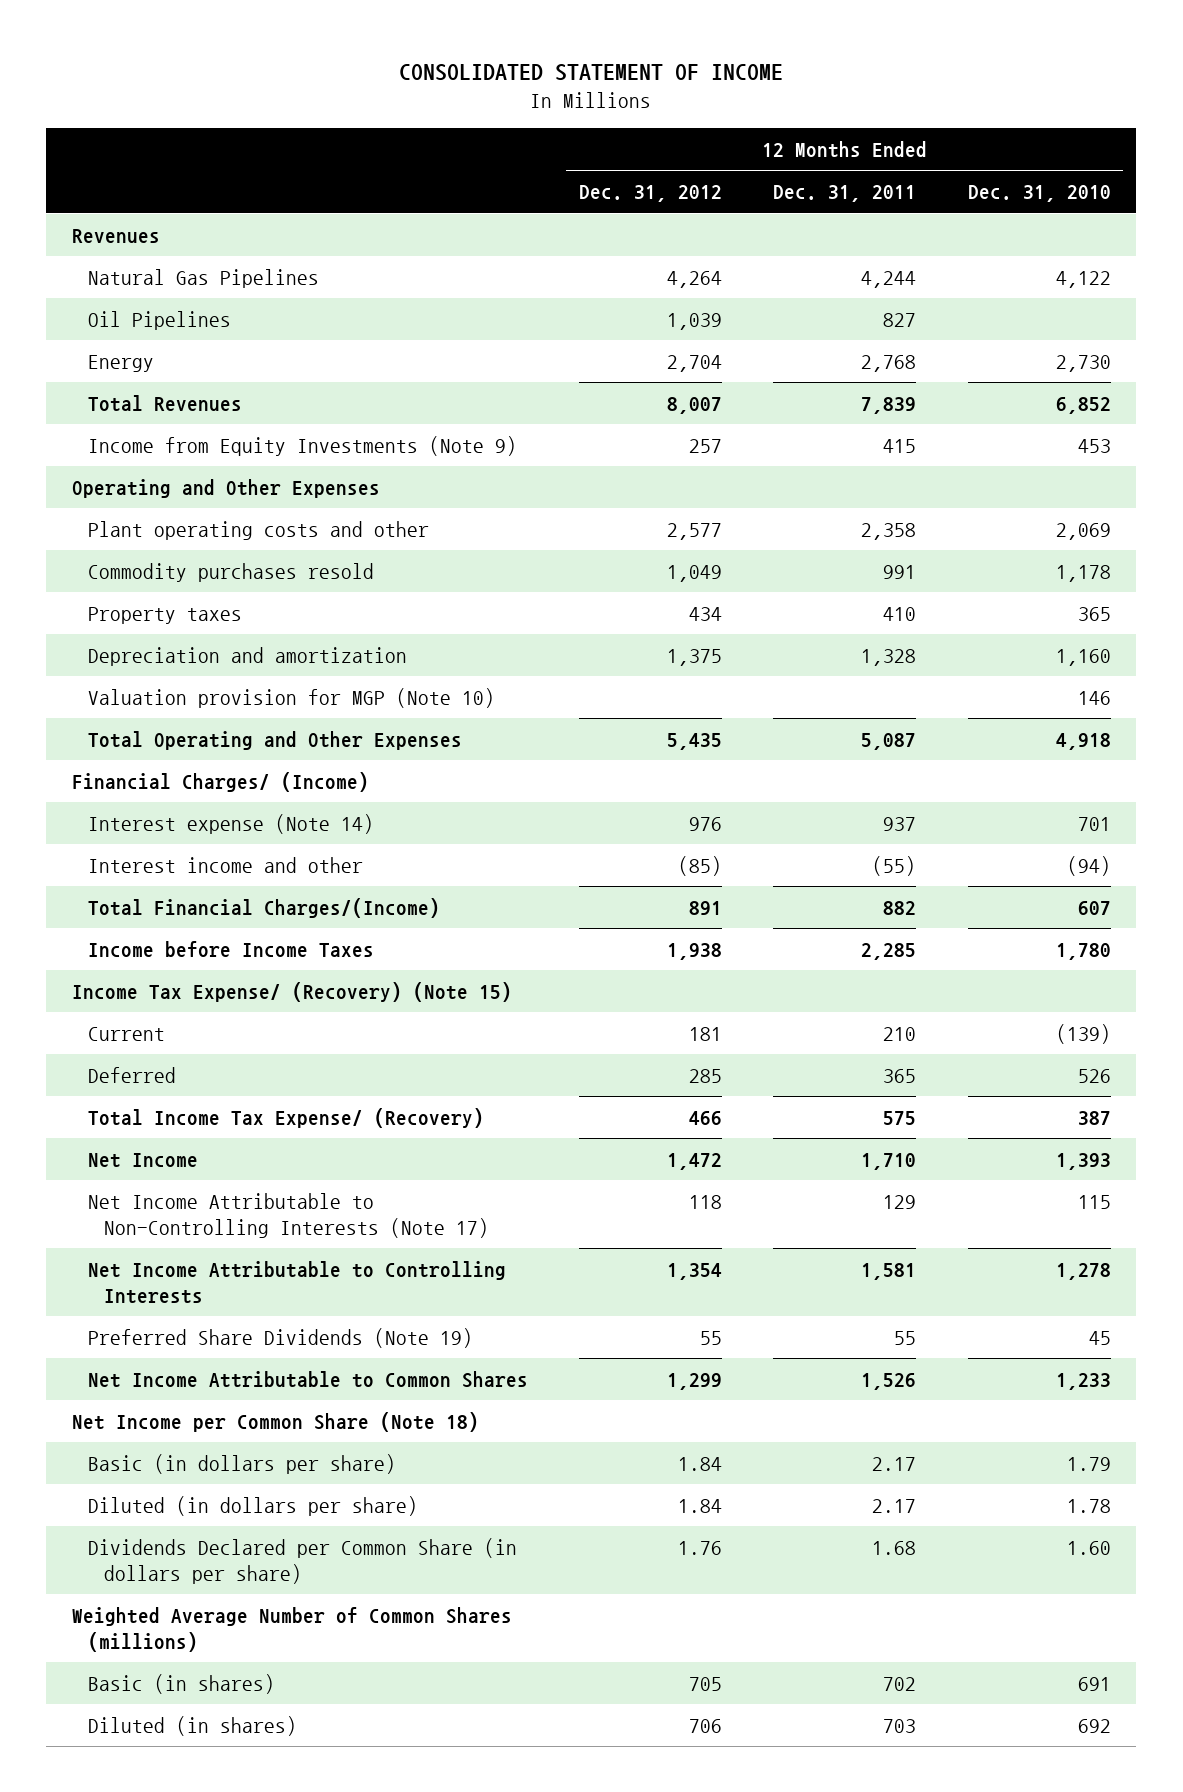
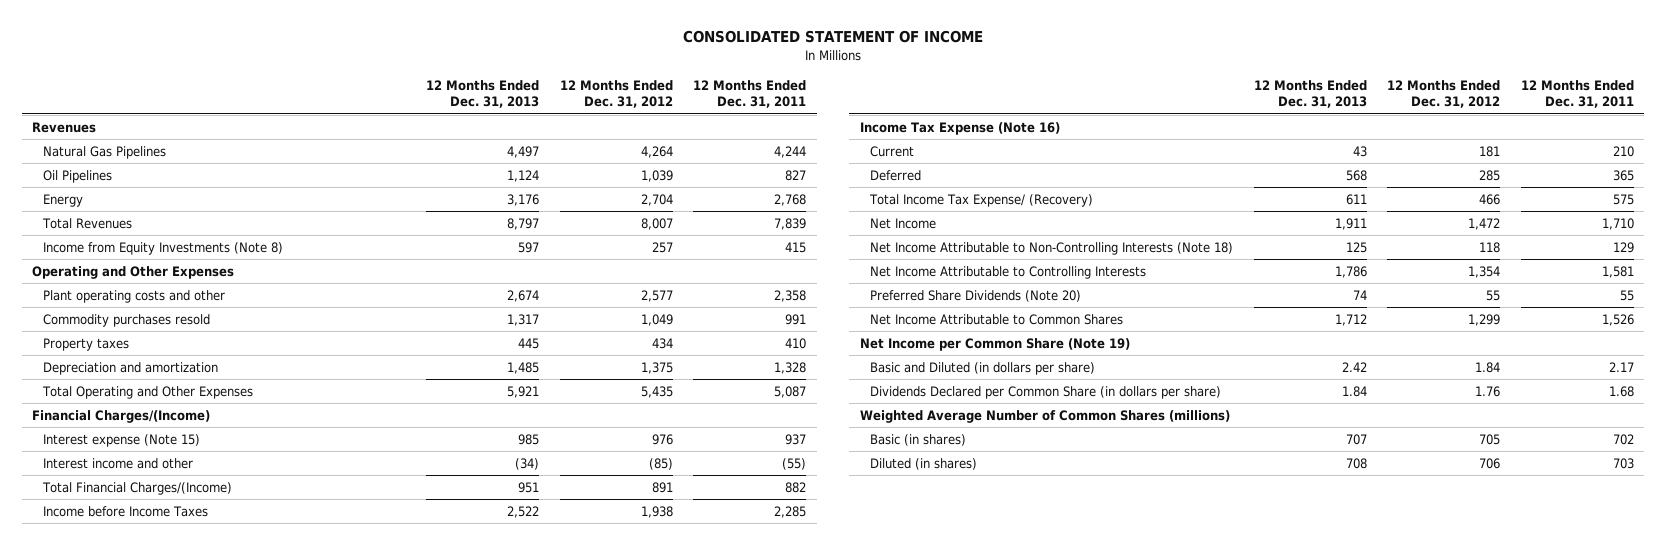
- | 12 Months Ended Dec. 31, 2012 | 12 Months Ended Dec. 31, 2011 | 12 Months Ended Dec. 31, 2010
+ | 12 Months Ended Dec. 31, 2013 | 12 Months Ended Dec. 31, 2012 | 12 Months Ended Dec. 31, 2011
- Income from Equity Investments (Note 9) | 257 | 415 | 453
+ Income from Equity Investments (Note 8) | 597 | 257 | 415
- Valuation provision for MGP (Note 10) | | | 146
- Financial Charges/ (Income)
- Interest expense (Note 14) | 976 | 937 | 701
+ Financial Charges/(Income)
+ Interest expense (Note 15) | 985 | 976 | 937
- Income Tax Expense/ (Recovery) (Note 15)
+ Income Tax Expense (Note 16)
- Net Income Attributable to Non-Controlling Interests (Note 17) | 118 | 129 | 115
+ Net Income Attributable to Non-Controlling Interests (Note 18) | 125 | 118 | 129
- Preferred Share Dividends (Note 19) | 55 | 55 | 45
+ Preferred Share Dividends (Note 20) | 74 | 55 | 55
- Net Income per Common Share (Note 18)
- Basic (in dollars per share) | 1.84 | 2.17 | 1.79
- Diluted (in dollars per share) | 1.84 | 2.17 | 1.78
+ Net Income per Common Share (Note 19)
+ Basic and Diluted (in dollars per share) | 2.42 | 1.84 | 2.17

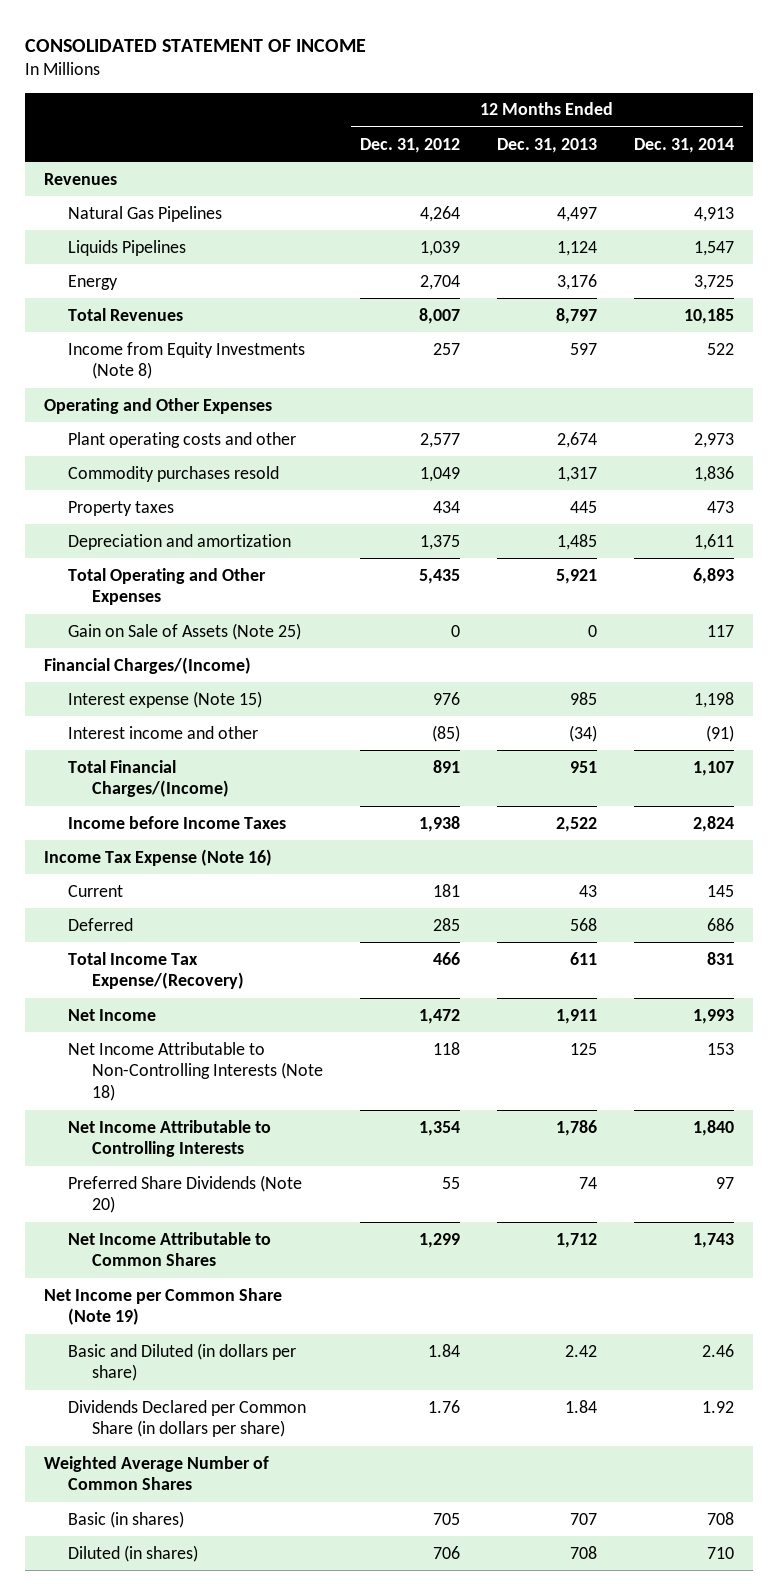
- | 12 Months Ended Dec. 31, 2013 | 12 Months Ended Dec. 31, 2012 | 12 Months Ended Dec. 31, 2011
+ | 12 Months Ended Dec. 31, 2012 | 12 Months Ended Dec. 31, 2013 | 12 Months Ended Dec. 31, 2014
- Oil Pipelines | 1,124 | 1,039 | 827
+ Liquids Pipelines | 1,039 | 1,124 | 1,547
+ Gain on Sale of Assets (Note 25) | 0 | 0 | 117
- Total Income Tax Expense/ (Recovery) | 611 | 466 | 575
+ Total Income Tax Expense/(Recovery) | 466 | 611 | 831
- Weighted Average Number of Common Shares (millions)
+ Weighted Average Number of Common Shares

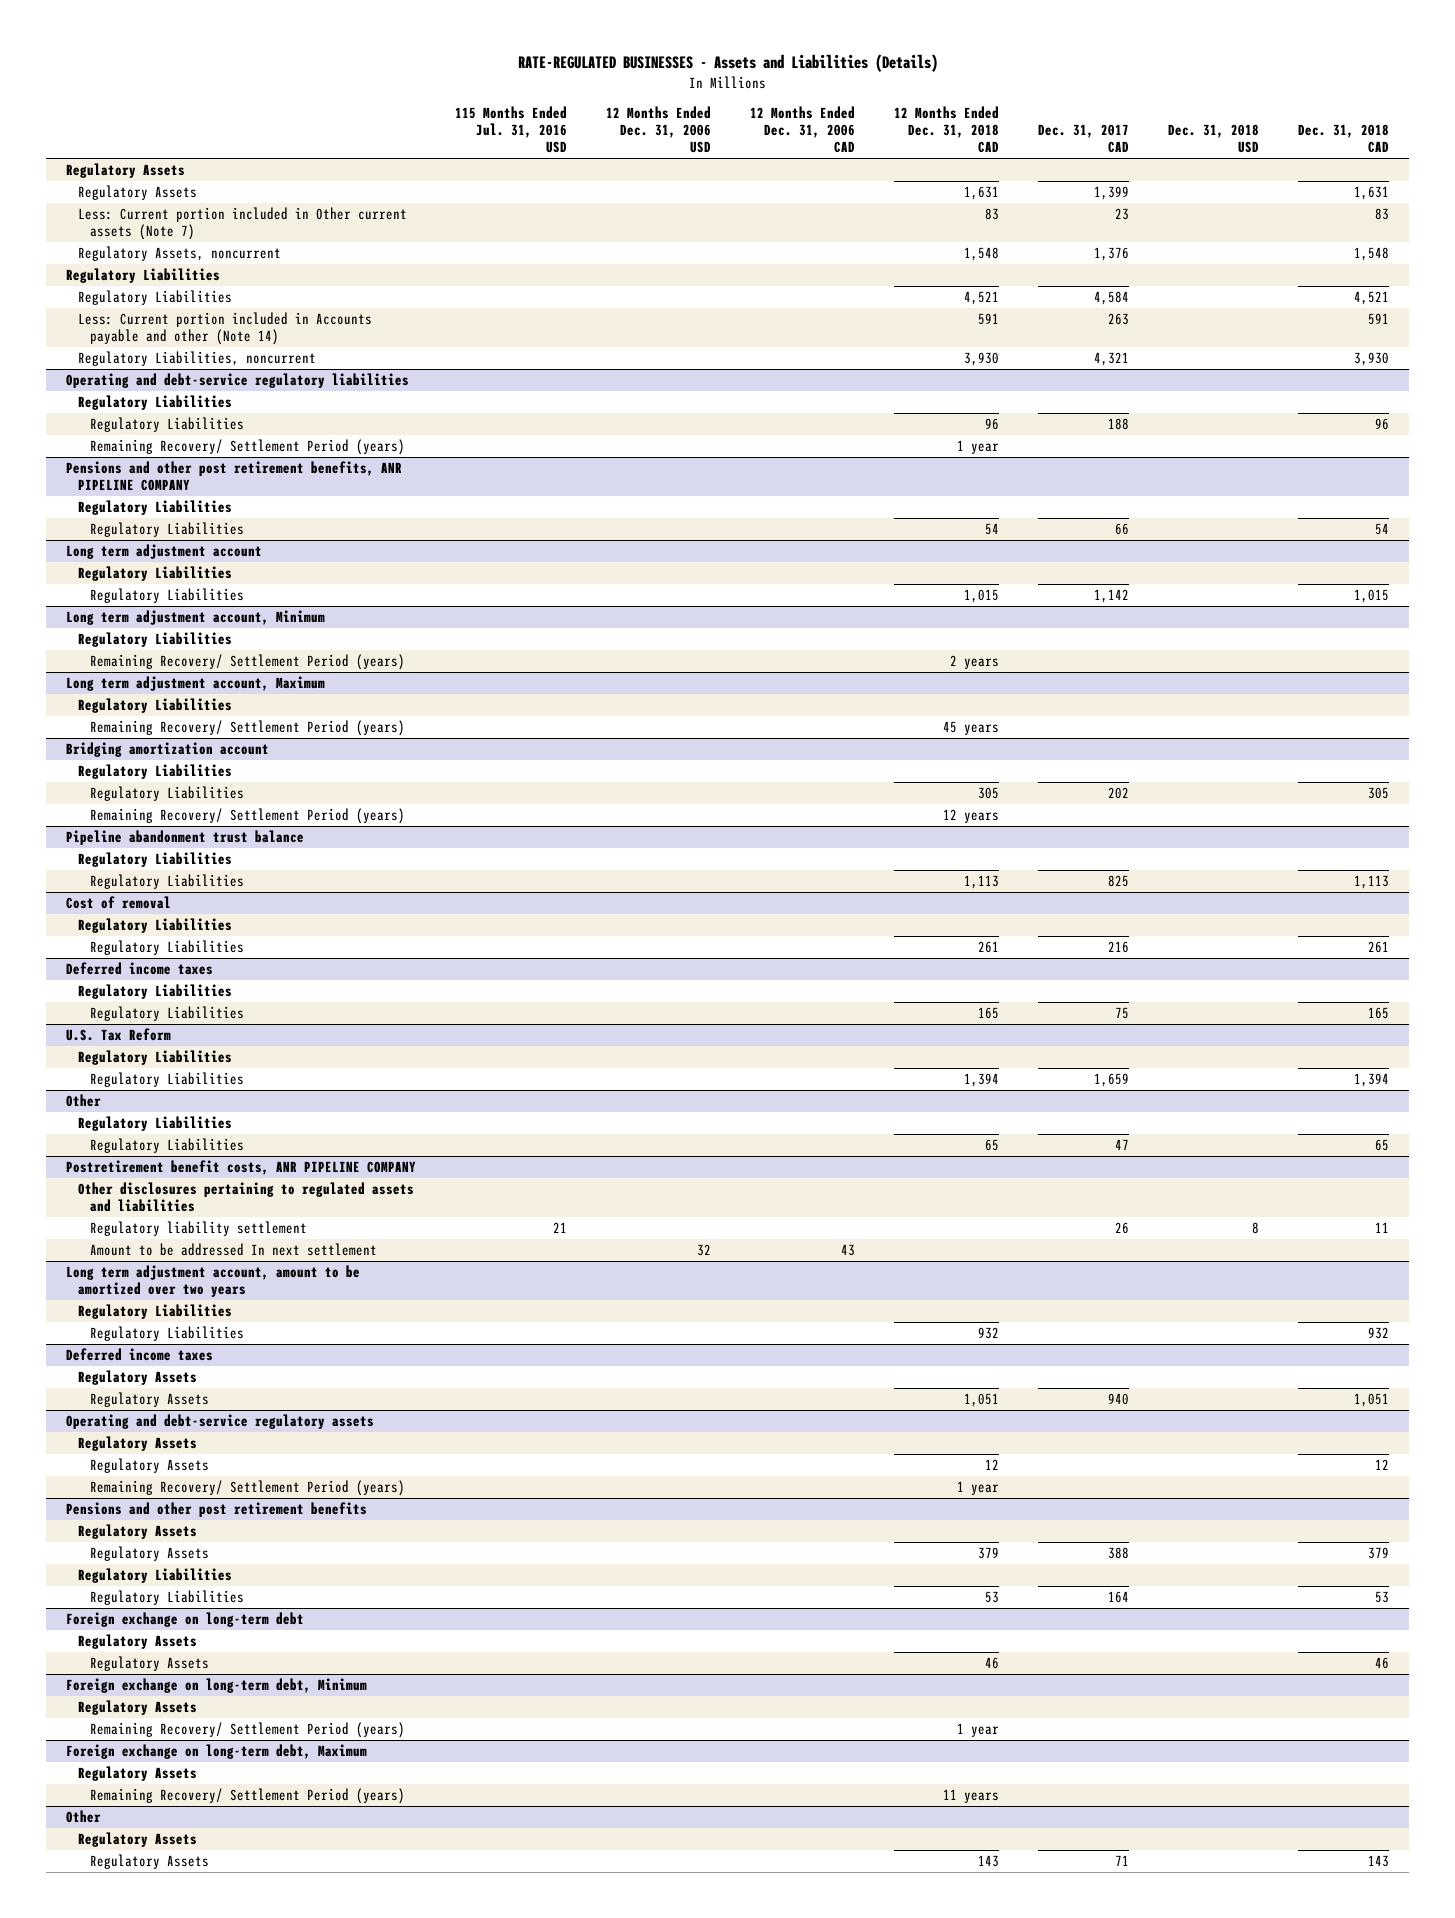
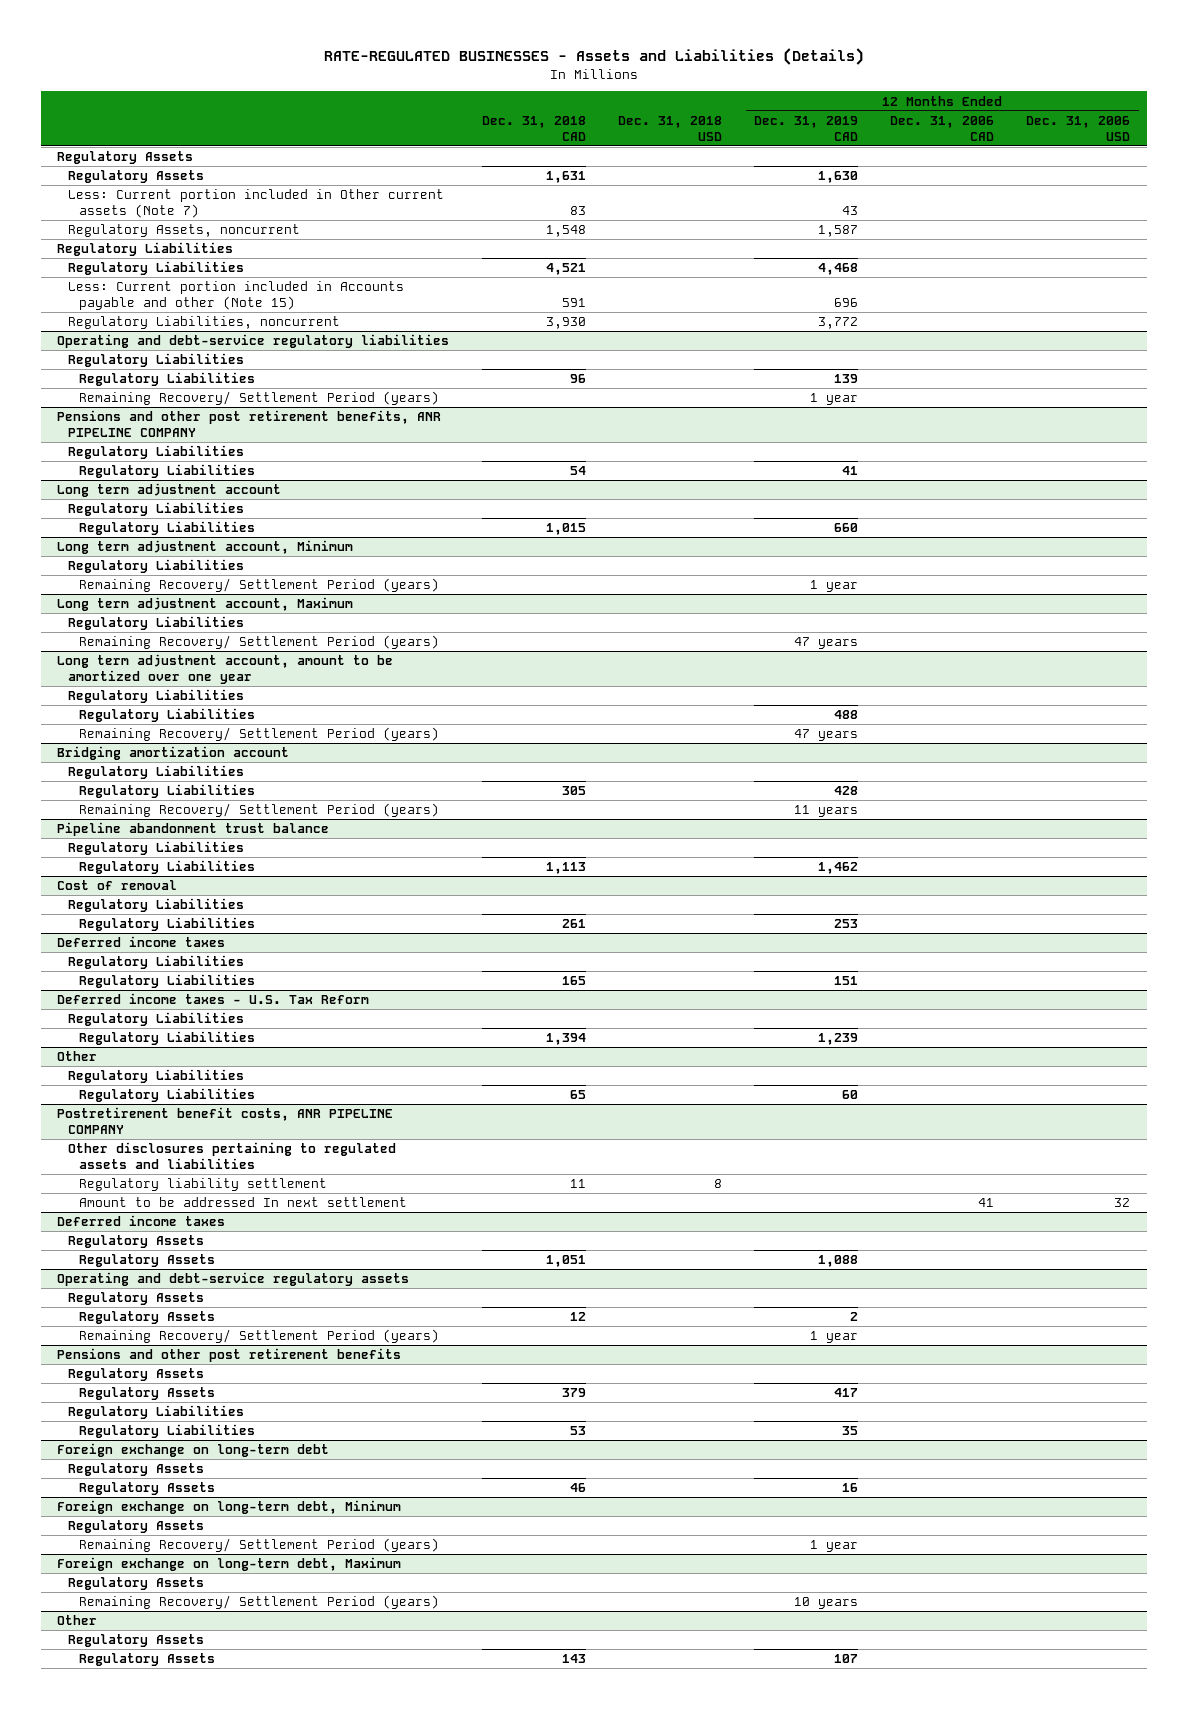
- | 115 Months Ended Jul. 31, 2016 USD | 12 Months Ended Dec. 31, 2006 USD | 12 Months Ended Dec. 31, 2006 CAD | 12 Months Ended Dec. 31, 2018 CAD | Dec. 31, 2017 CAD | Dec. 31, 2018 USD | Dec. 31, 2018 CAD
+ | Dec. 31, 2018 CAD | Dec. 31, 2018 USD | 12 Months Ended Dec. 31, 2019 CAD | 12 Months Ended Dec. 31, 2006 CAD | 12 Months Ended Dec. 31, 2006 USD
- Less: Current portion included in Accounts payable and other (Note 14) | | | | 591 | 263 | | 591
+ Less: Current portion included in Accounts payable and other (Note 15) | 591 | | 696 | |
+ Long term adjustment account, amount to be amortized over one year
+ Regulatory Liabilities
+ Regulatory Liabilities | | | 488 | |
+ Remaining Recovery/ Settlement Period (years) | | | 47 years | |
- U.S. Tax Reform
+ Deferred income taxes - U.S. Tax Reform
@ Postretirement benefit costs, ANR PIPELINE COMPANY
- Amount to be addressed In next settlement | | 32 | 43 | | | |
- Long term adjustment account, amount to be amortized over two years
- Regulatory Liabilities
- Regulatory Liabilities | | | | 932 | | | 932
@ Postretirement benefit costs, ANR PIPELINE COMPANY
+ Amount to be addressed In next settlement | | | | 41 | 32

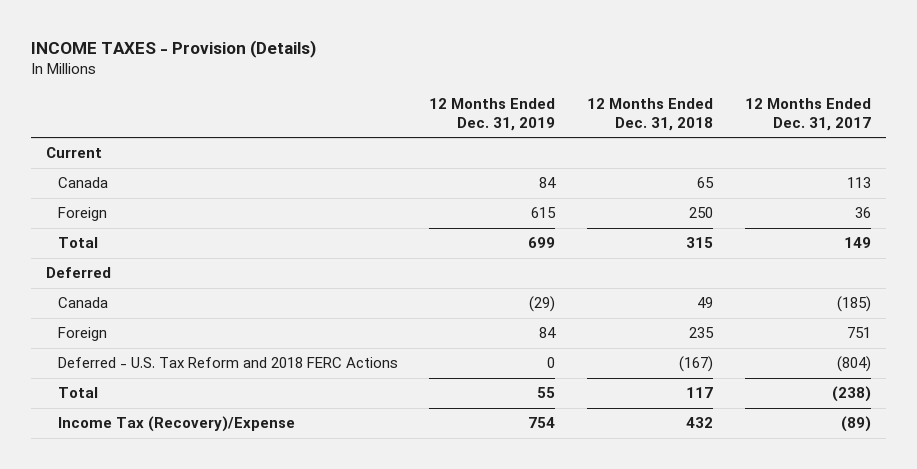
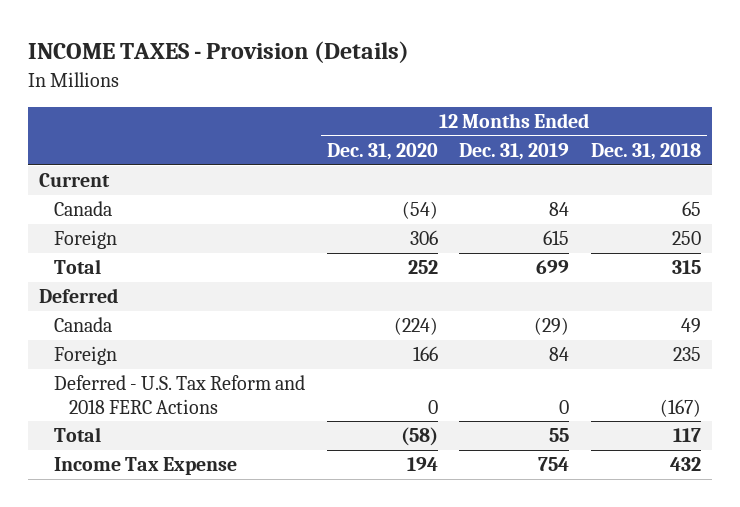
- | 12 Months Ended Dec. 31, 2019 | 12 Months Ended Dec. 31, 2018 | 12 Months Ended Dec. 31, 2017
+ | 12 Months Ended Dec. 31, 2020 | 12 Months Ended Dec. 31, 2019 | 12 Months Ended Dec. 31, 2018
- Income Tax (Recovery)/Expense | 754 | 432 | (89)
+ Income Tax Expense | 194 | 754 | 432

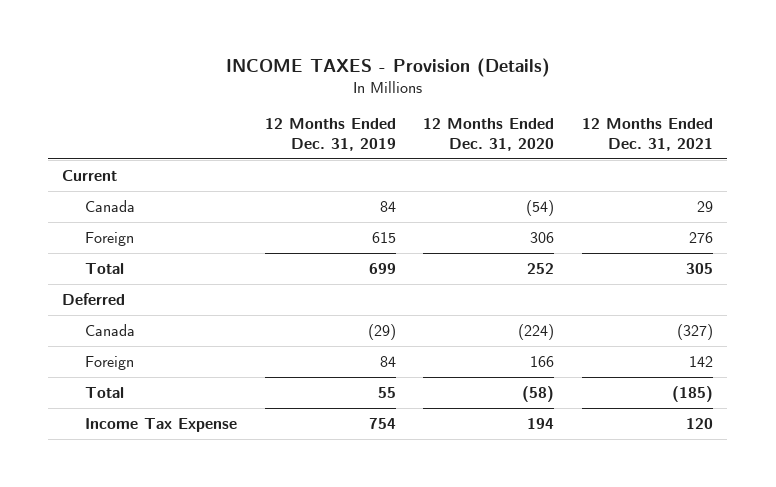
- | 12 Months Ended Dec. 31, 2020 | 12 Months Ended Dec. 31, 2019 | 12 Months Ended Dec. 31, 2018
+ | 12 Months Ended Dec. 31, 2019 | 12 Months Ended Dec. 31, 2020 | 12 Months Ended Dec. 31, 2021
- Deferred - U.S. Tax Reform and 2018 FERC Actions | 0 | 0 | (167)

